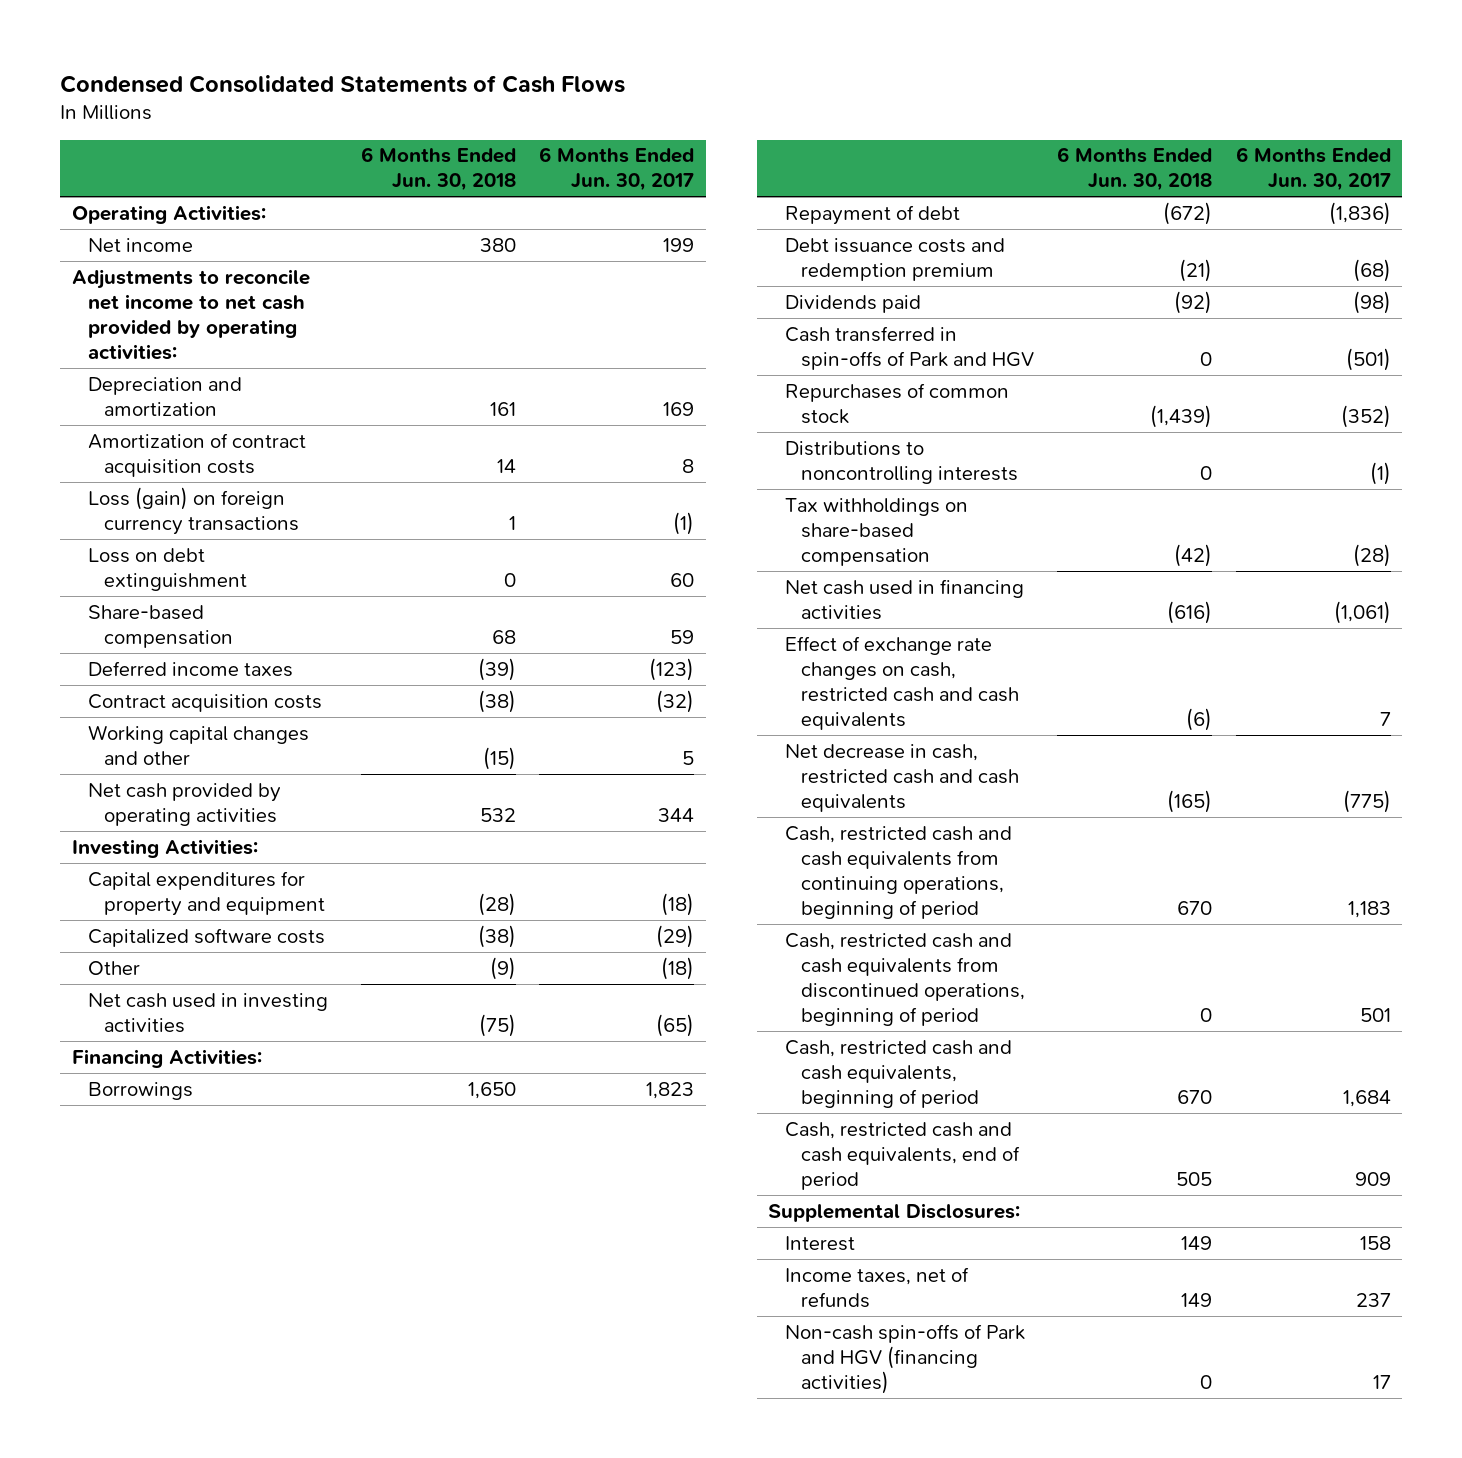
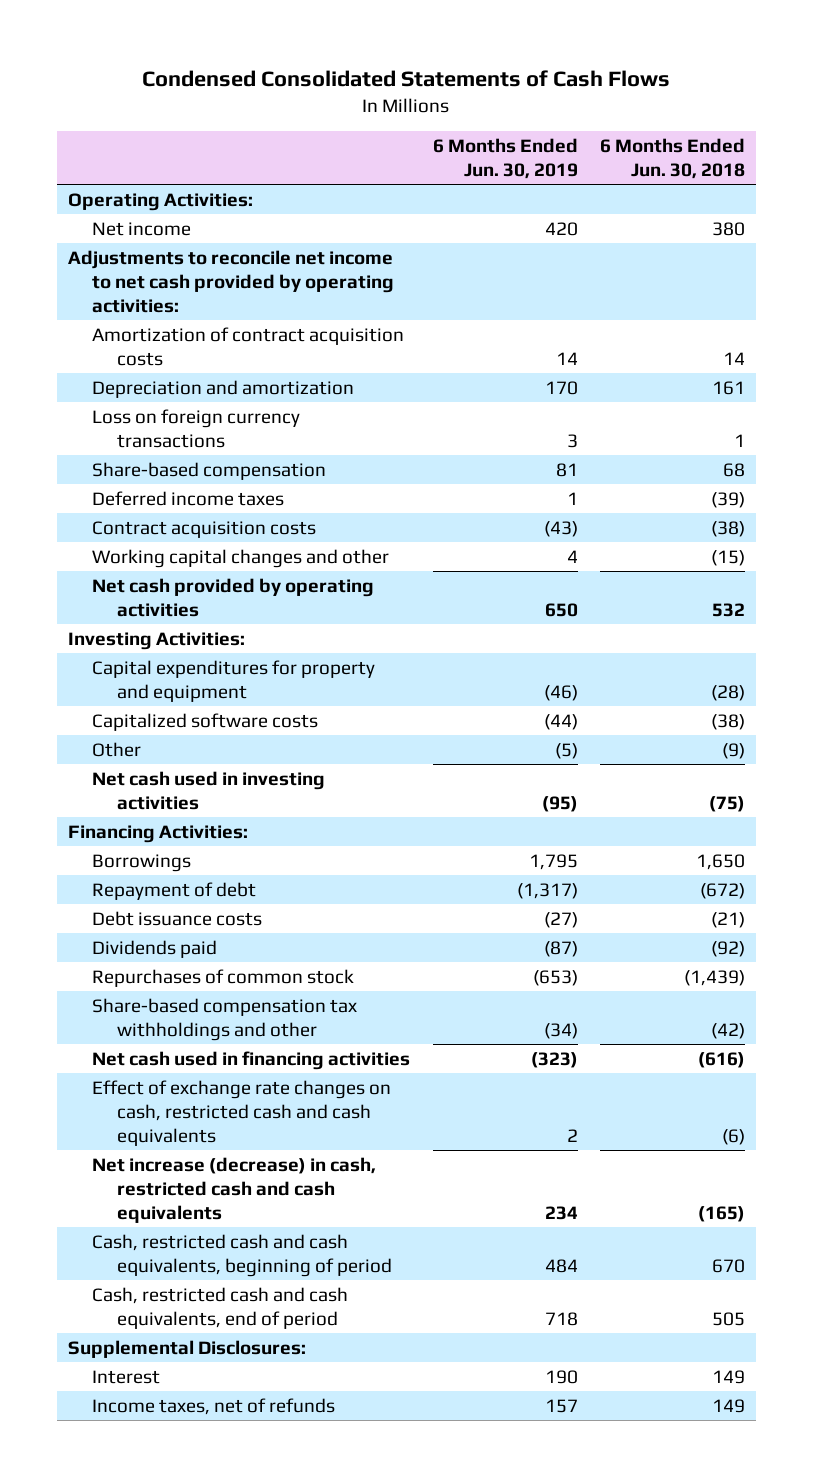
- | 6 Months Ended Jun. 30, 2018 | 6 Months Ended Jun. 30, 2017
+ | 6 Months Ended Jun. 30, 2019 | 6 Months Ended Jun. 30, 2018
- Loss (gain) on foreign currency transactions | 1 | (1)
- Loss on debt extinguishment | 0 | 60
moved down: Depreciation and amortization | 170 | 161
+ Loss on foreign currency transactions | 3 | 1
- Debt issuance costs and redemption premium | (21) | (68)
+ Debt issuance costs | (27) | (21)
- Cash transferred in spin-offs of Park and HGV | 0 | (501)
- Distributions to noncontrolling interests | 0 | (1)
- Tax withholdings on share-based compensation | (42) | (28)
+ Share-based compensation tax withholdings and other | (34) | (42)
- Net decrease in cash, restricted cash and cash equivalents | (165) | (775)
- Cash, restricted cash and cash equivalents from continuing operations, beginning of period | 670 | 1,183
- Cash, restricted cash and cash equivalents from discontinued operations, beginning of period | 0 | 501
+ Net increase (decrease) in cash, restricted cash and cash equivalents | 234 | (165)
- Non-cash spin-offs of Park and HGV (financing activities) | 0 | 17

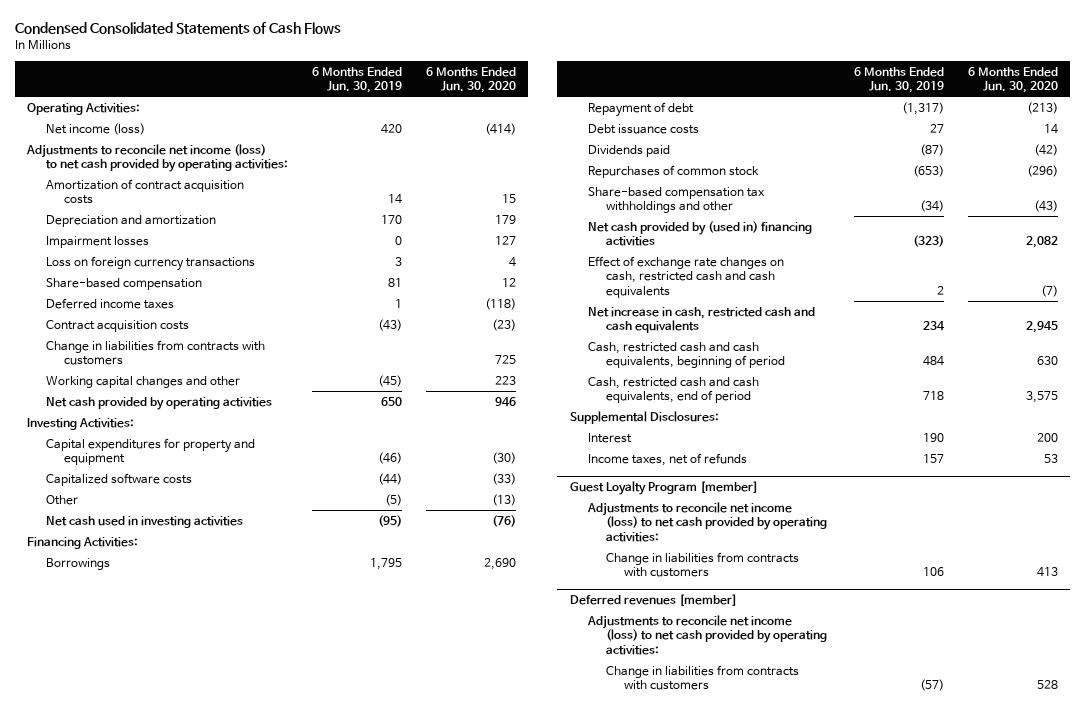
- | 6 Months Ended Jun. 30, 2019 | 6 Months Ended Jun. 30, 2018
+ | 6 Months Ended Jun. 30, 2019 | 6 Months Ended Jun. 30, 2020
- Net income | 420 | 380
- Adjustments to reconcile net income to net cash provided by operating activities:
+ Net income (loss) | 420 | (414)
+ Adjustments to reconcile net income (loss) to net cash provided by operating activities:
+ Impairment losses | 0 | 127
- Working capital changes and other | 4 | (15)
+ Change in liabilities from contracts with customers | | 725
+ Working capital changes and other | (45) | 223
- Debt issuance costs | (27) | (21)
+ Debt issuance costs | 27 | 14
- Net cash used in financing activities | (323) | (616)
+ Net cash provided by (used in) financing activities | (323) | 2,082
- Net increase (decrease) in cash, restricted cash and cash equivalents | 234 | (165)
+ Net increase in cash, restricted cash and cash equivalents | 234 | 2,945
+ Guest Loyalty Program [member]
+ Adjustments to reconcile net income (loss) to net cash provided by operating activities:
+ Change in liabilities from contracts with customers | 106 | 413
+ Deferred revenues [member]
+ Adjustments to reconcile net income (loss) to net cash provided by operating activities:
+ Change in liabilities from contracts with customers | (57) | 528

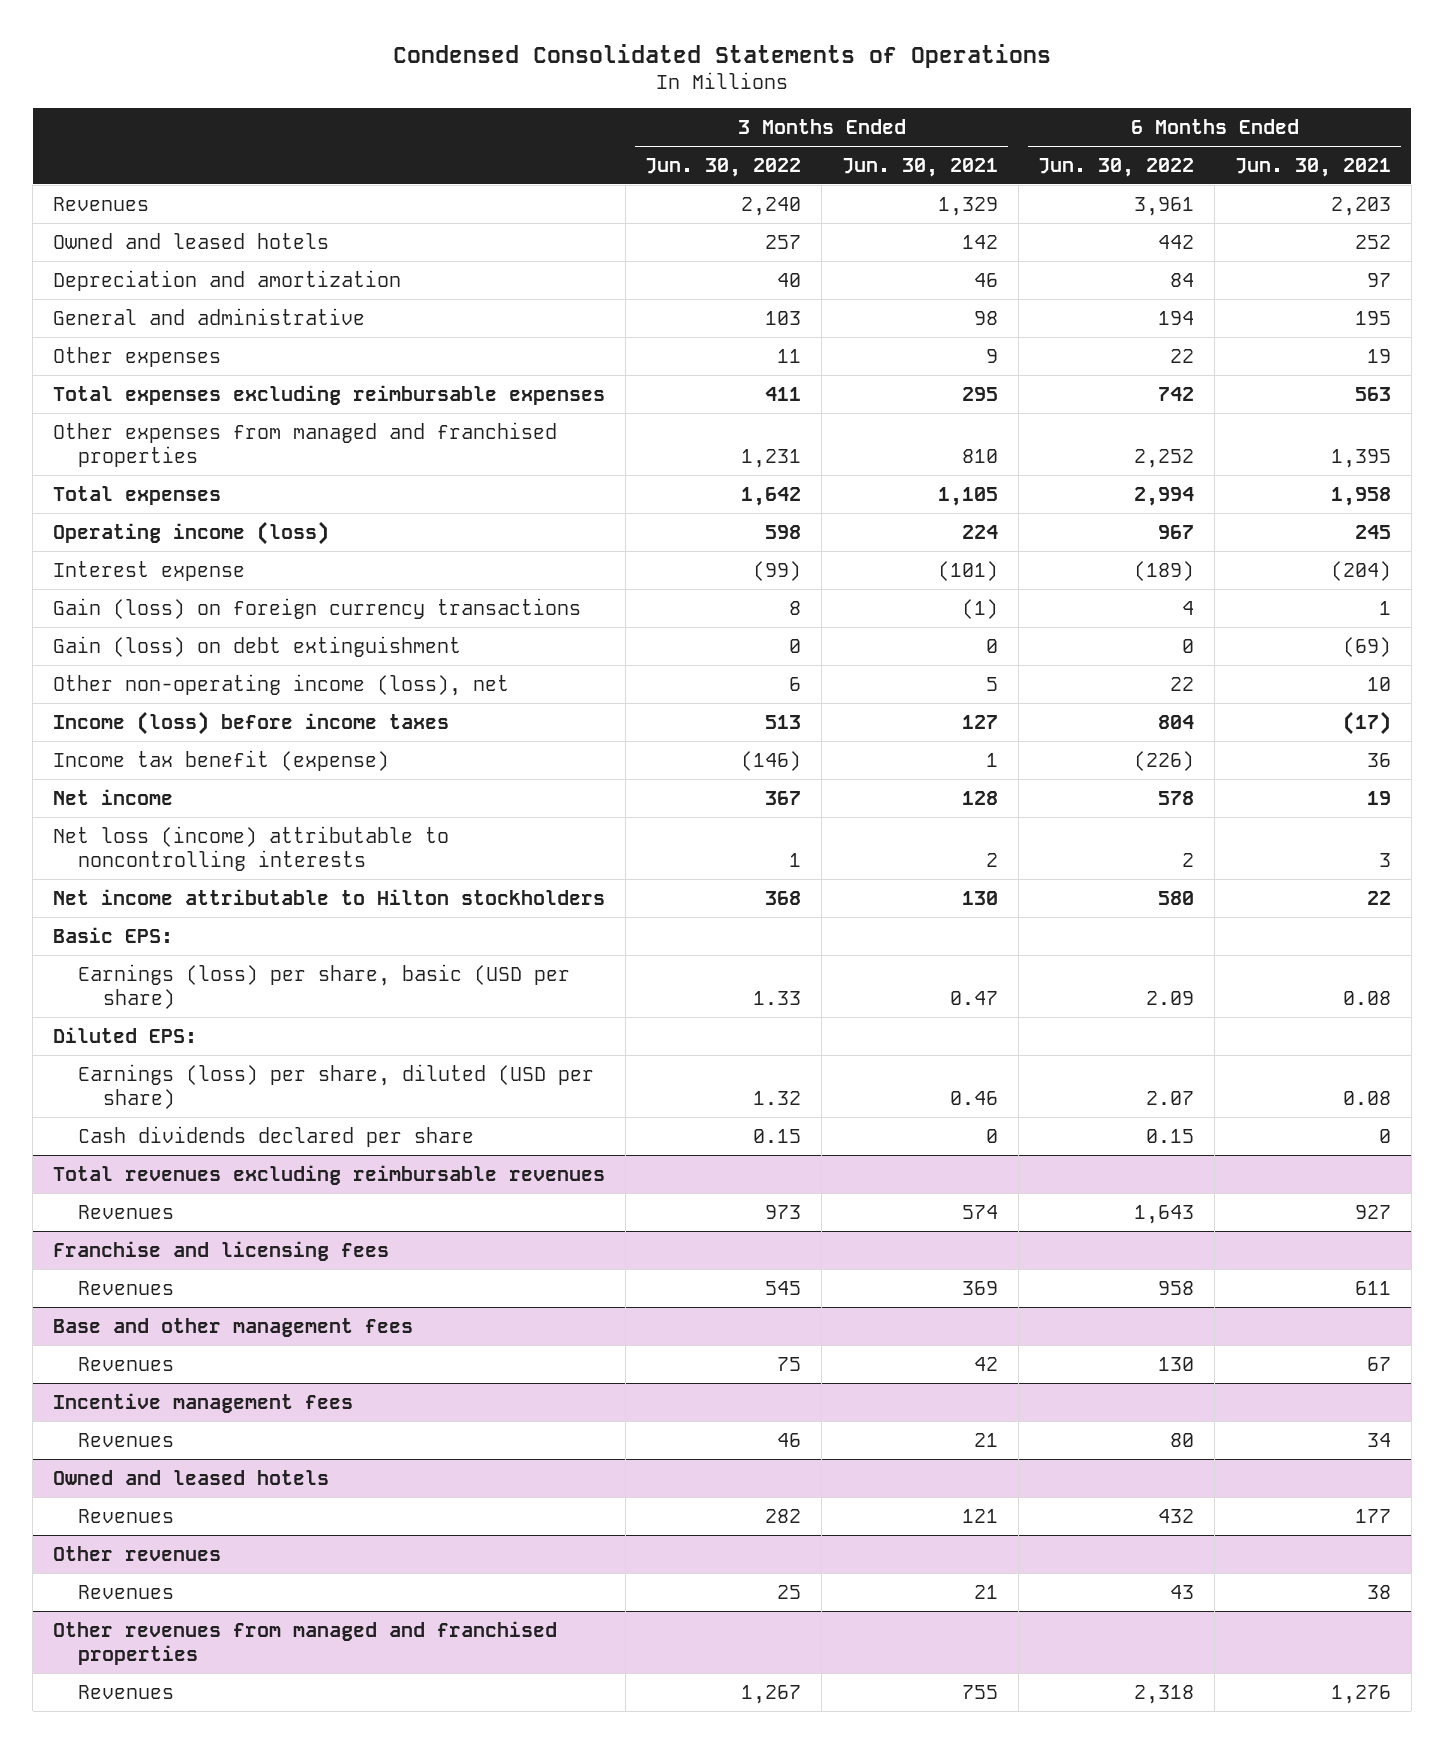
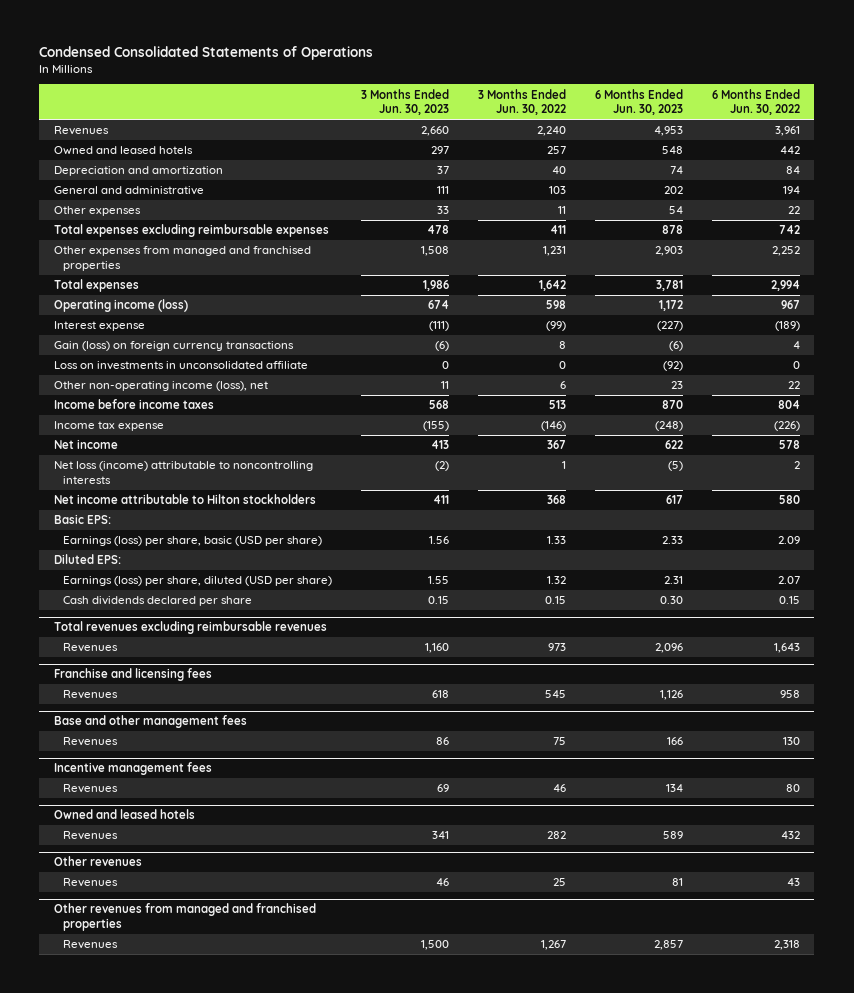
- | 3 Months Ended Jun. 30, 2022 | 3 Months Ended Jun. 30, 2021 | 6 Months Ended Jun. 30, 2022 | 6 Months Ended Jun. 30, 2021
+ | 3 Months Ended Jun. 30, 2023 | 3 Months Ended Jun. 30, 2022 | 6 Months Ended Jun. 30, 2023 | 6 Months Ended Jun. 30, 2022
- Gain (loss) on debt extinguishment | 0 | 0 | 0 | (69)
+ Loss on investments in unconsolidated affiliate | 0 | 0 | (92) | 0
- Income (loss) before income taxes | 513 | 127 | 804 | (17)
- Income tax benefit (expense) | (146) | 1 | (226) | 36
+ Income before income taxes | 568 | 513 | 870 | 804
+ Income tax expense | (155) | (146) | (248) | (226)

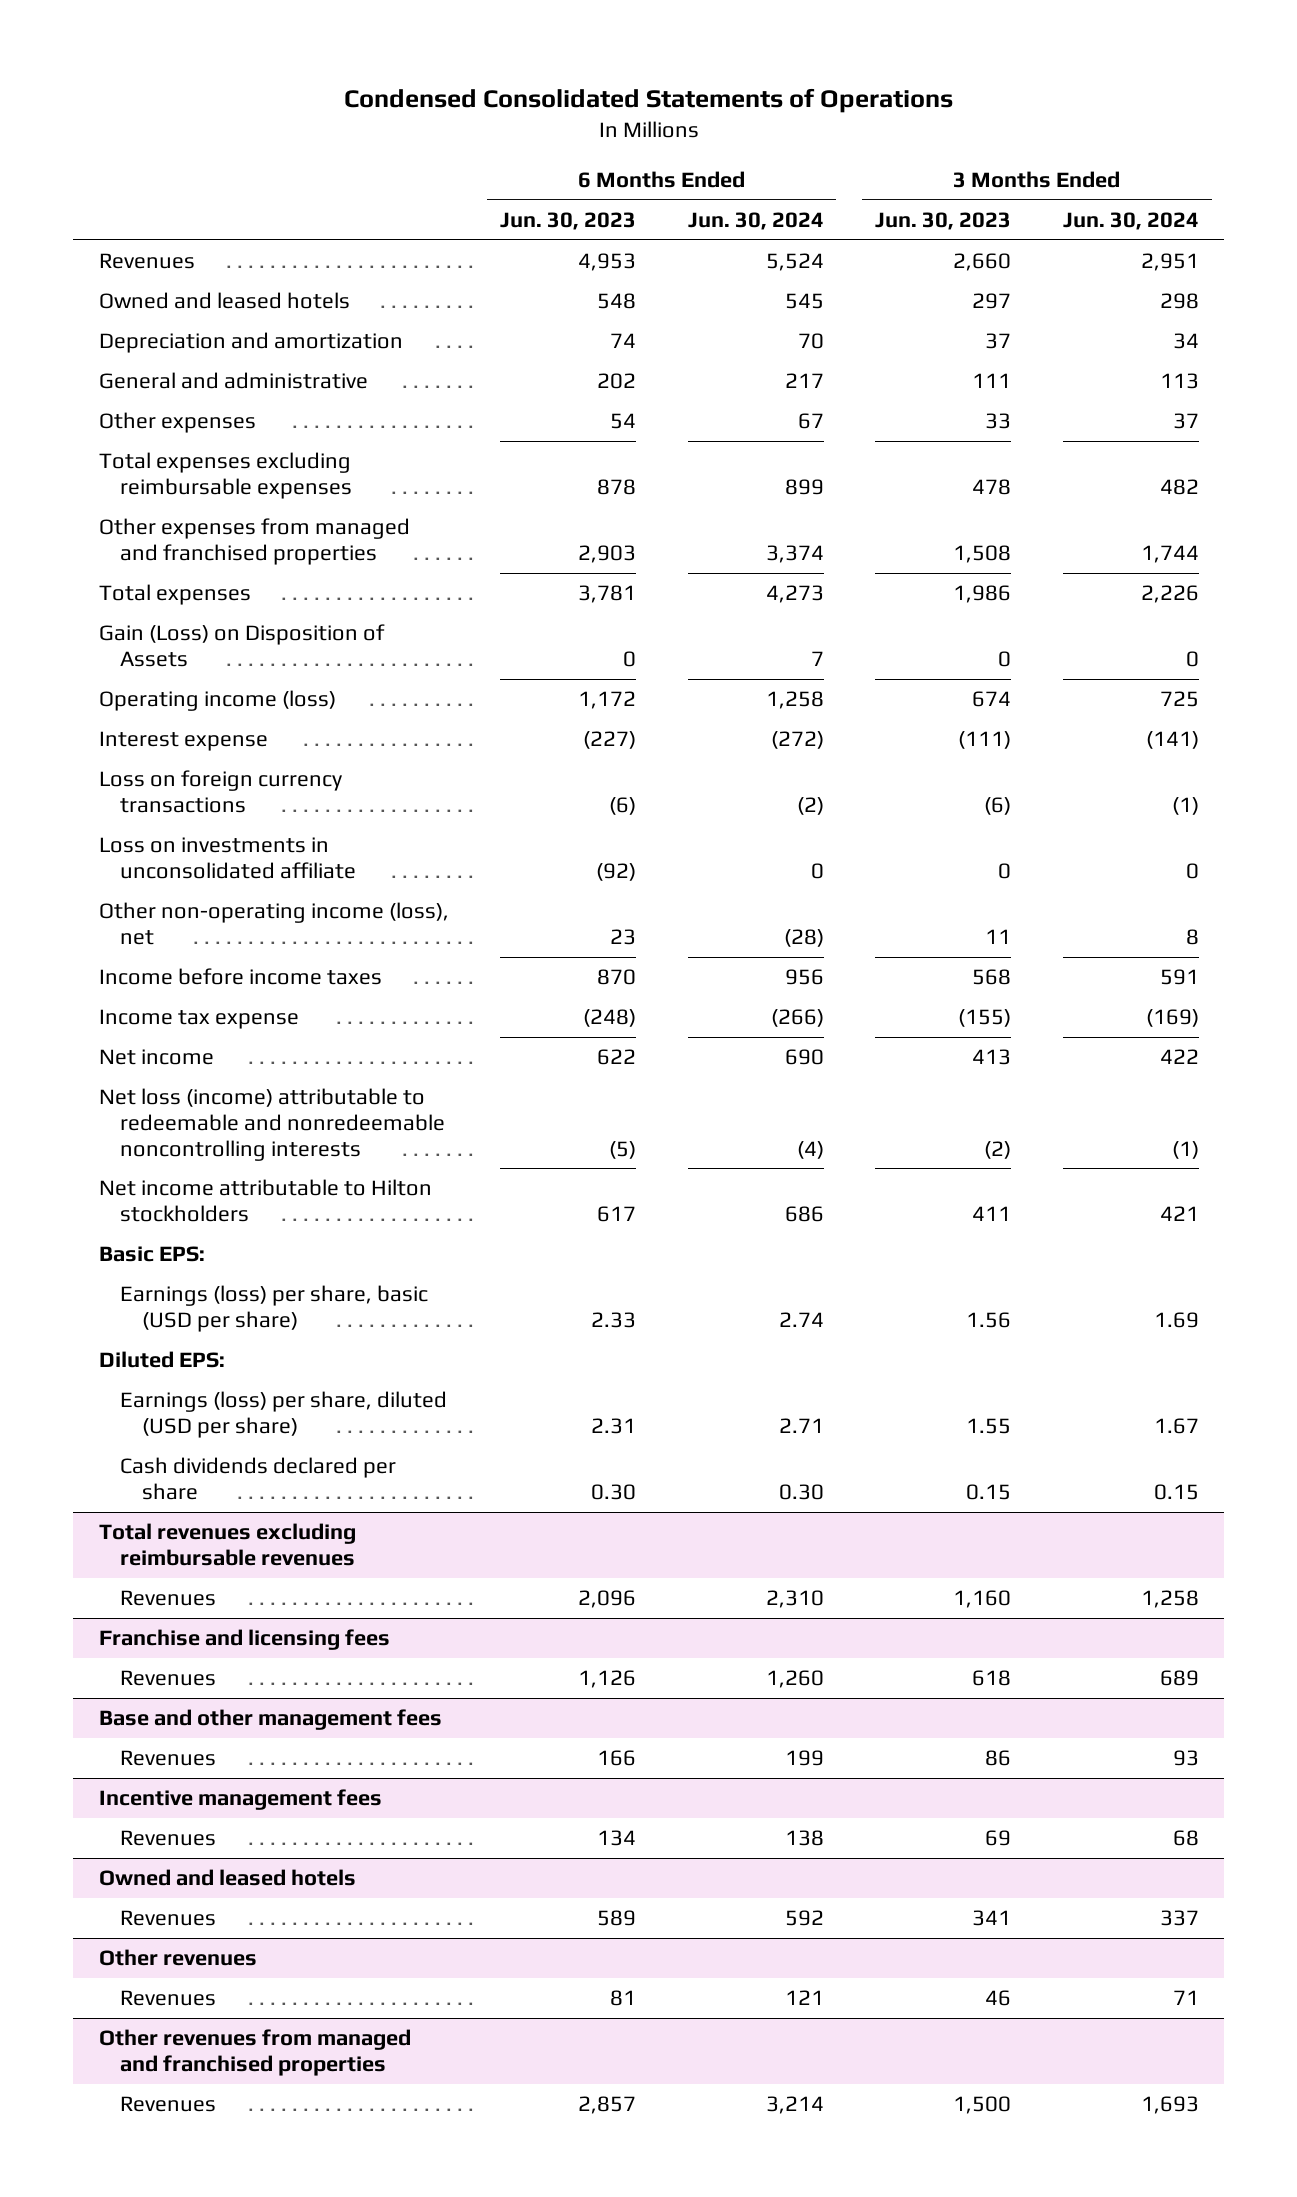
- | 3 Months Ended Jun. 30, 2023 | 3 Months Ended Jun. 30, 2022 | 6 Months Ended Jun. 30, 2023 | 6 Months Ended Jun. 30, 2022
+ | 6 Months Ended Jun. 30, 2023 | 6 Months Ended Jun. 30, 2024 | 3 Months Ended Jun. 30, 2023 | 3 Months Ended Jun. 30, 2024
+ Gain (Loss) on Disposition of Assets | 0 | 7 | 0 | 0
- Gain (loss) on foreign currency transactions | (6) | 8 | (6) | 4
+ Loss on foreign currency transactions | (6) | (2) | (6) | (1)
- Net loss (income) attributable to noncontrolling interests | (2) | 1 | (5) | 2
+ Net loss (income) attributable to redeemable and nonredeemable noncontrolling interests | (5) | (4) | (2) | (1)

